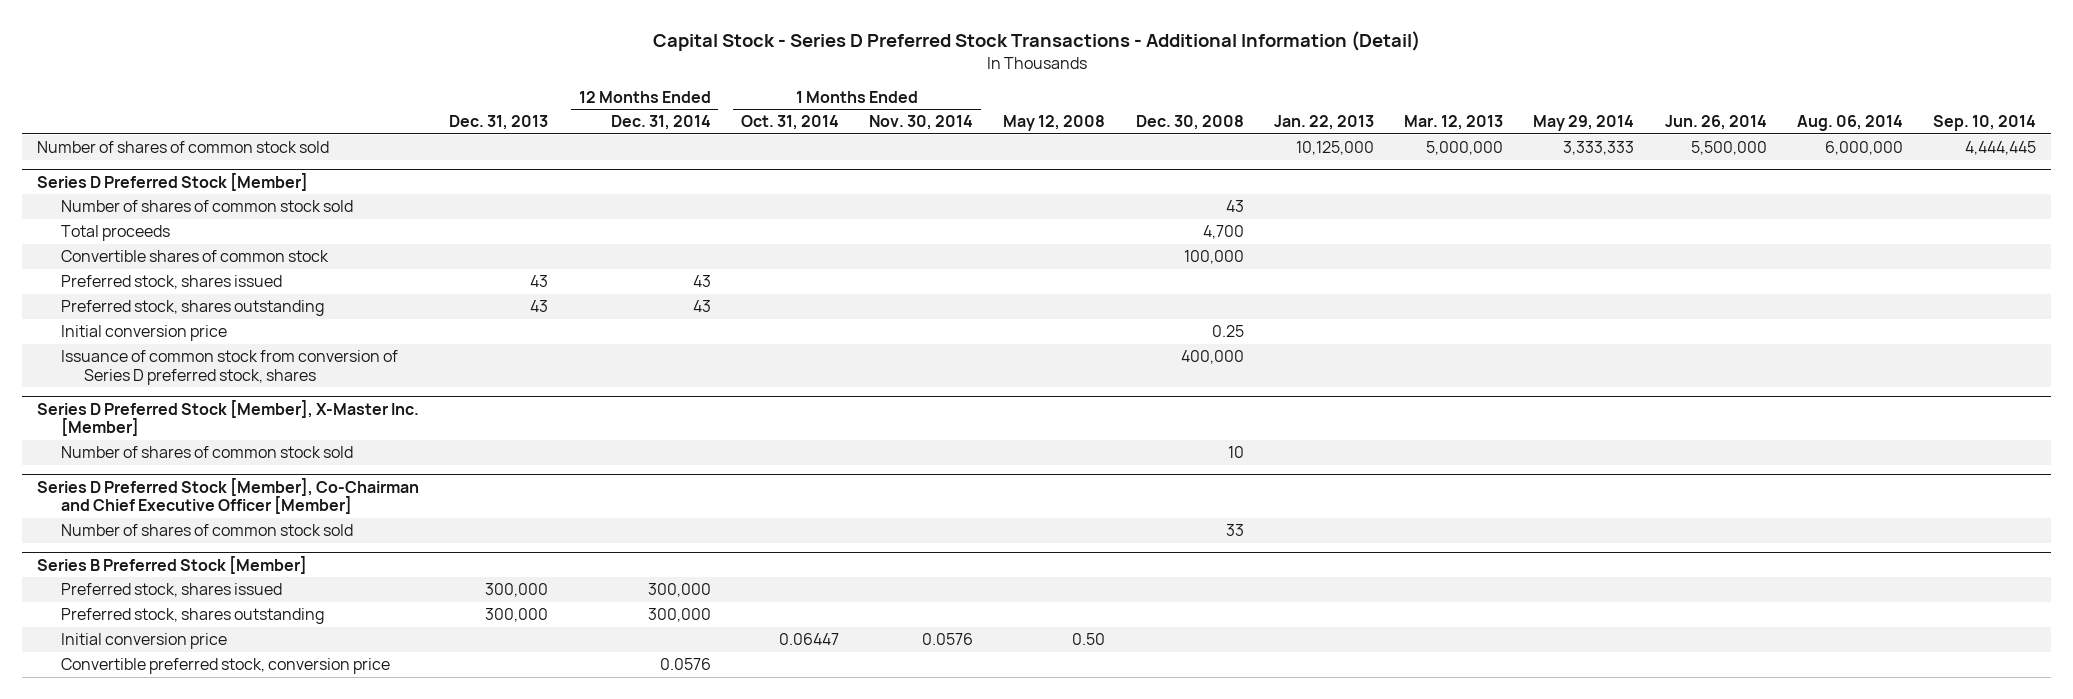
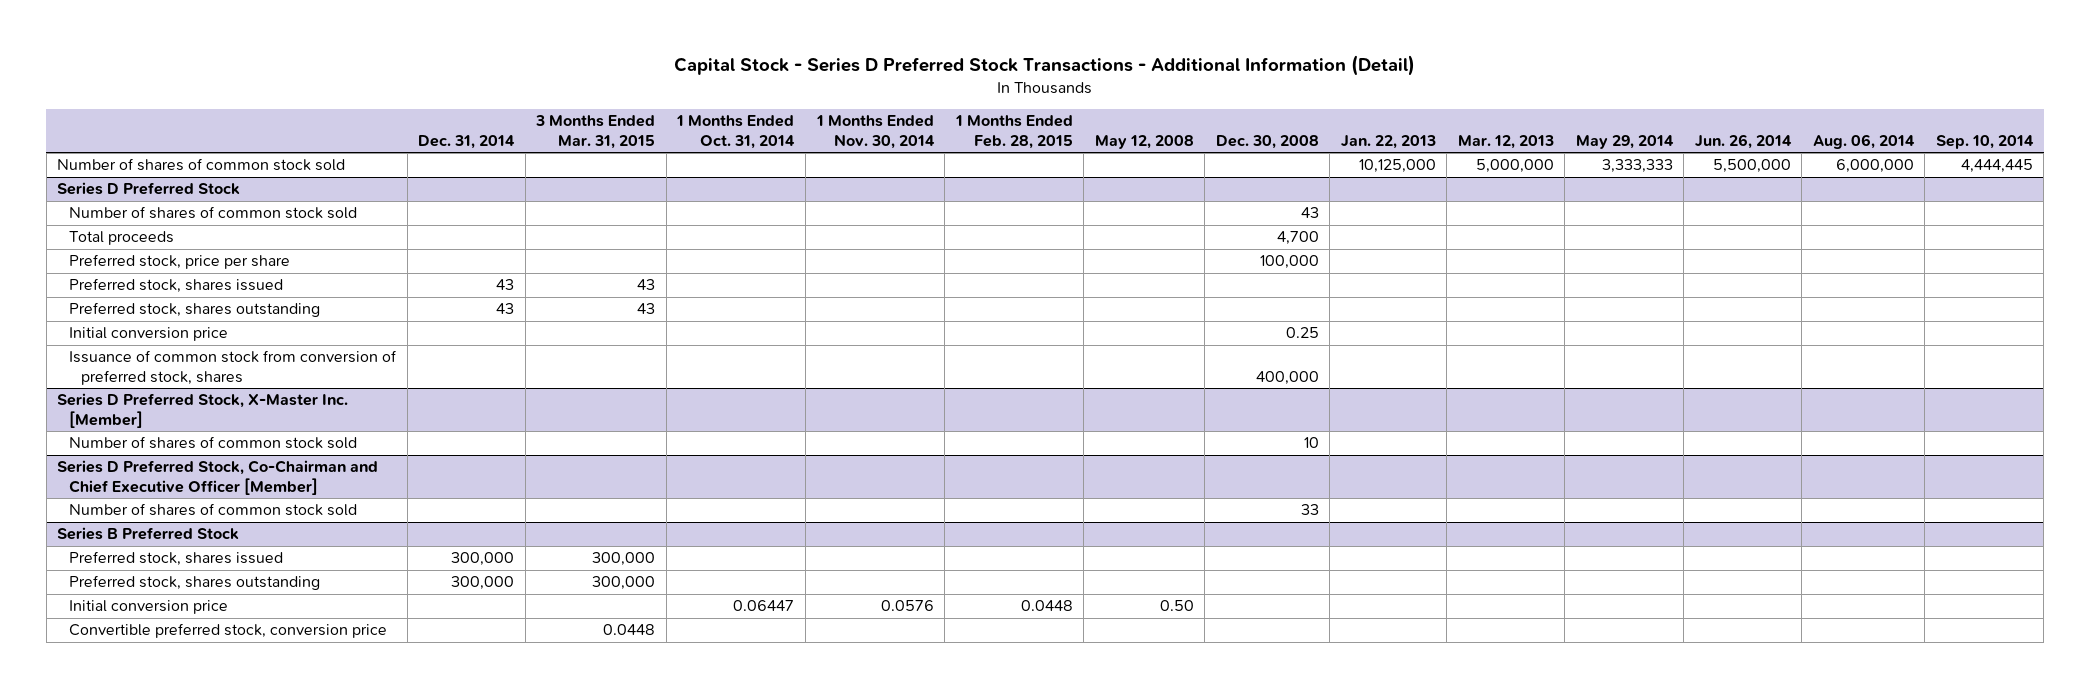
- | Dec. 31, 2013 | 12 Months Ended Dec. 31, 2014 | 1 Months Ended Oct. 31, 2014 | 1 Months Ended Nov. 30, 2014 | May 12, 2008 | Dec. 30, 2008 | Jan. 22, 2013 | Mar. 12, 2013 | May 29, 2014 | Jun. 26, 2014 | Aug. 06, 2014 | Sep. 10, 2014
+ | Dec. 31, 2014 | 3 Months Ended Mar. 31, 2015 | 1 Months Ended Oct. 31, 2014 | 1 Months Ended Nov. 30, 2014 | 1 Months Ended Feb. 28, 2015 | May 12, 2008 | Dec. 30, 2008 | Jan. 22, 2013 | Mar. 12, 2013 | May 29, 2014 | Jun. 26, 2014 | Aug. 06, 2014 | Sep. 10, 2014
- Series D Preferred Stock [Member]
+ Series D Preferred Stock
- Convertible shares of common stock | | | | | | 100,000 | | | | | |
+ Preferred stock, price per share | | | | | | | 100,000 | | | | | |
- Issuance of common stock from conversion of Series D preferred stock, shares | | | | | | 400,000 | | | | | |
- Series D Preferred Stock [Member], X-Master Inc. [Member]
+ Issuance of common stock from conversion of preferred stock, shares | | | | | | | 400,000 | | | | | |
+ Series D Preferred Stock, X-Master Inc. [Member]
- Series D Preferred Stock [Member], Co-Chairman and Chief Executive Officer [Member]
+ Series D Preferred Stock, Co-Chairman and Chief Executive Officer [Member]
- Series B Preferred Stock [Member]
+ Series B Preferred Stock

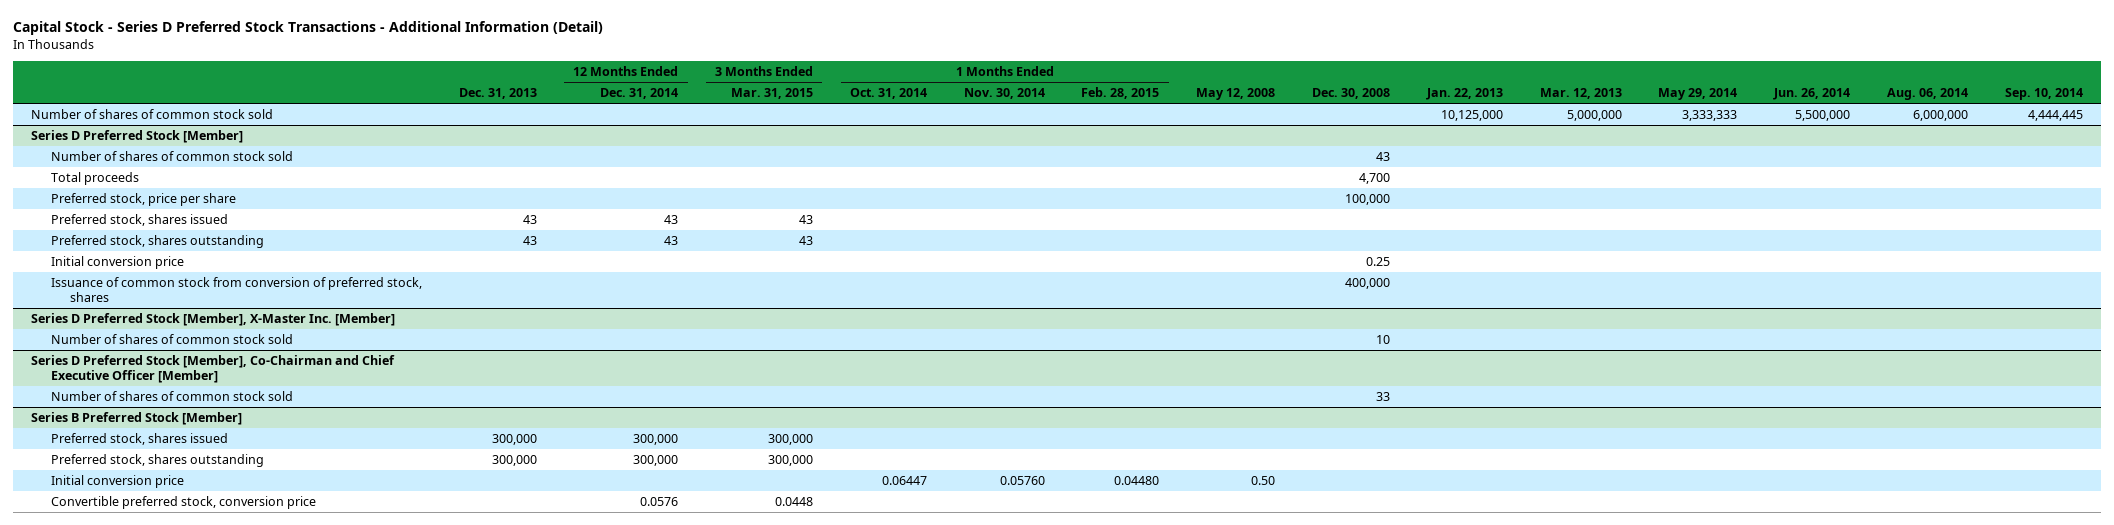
- | Dec. 31, 2014 | 3 Months Ended Mar. 31, 2015 | 1 Months Ended Oct. 31, 2014 | 1 Months Ended Nov. 30, 2014 | 1 Months Ended Feb. 28, 2015 | May 12, 2008 | Dec. 30, 2008 | Jan. 22, 2013 | Mar. 12, 2013 | May 29, 2014 | Jun. 26, 2014 | Aug. 06, 2014 | Sep. 10, 2014
+ | Dec. 31, 2013 | 12 Months Ended Dec. 31, 2014 | 3 Months Ended Mar. 31, 2015 | 1 Months Ended Oct. 31, 2014 | 1 Months Ended Nov. 30, 2014 | 1 Months Ended Feb. 28, 2015 | May 12, 2008 | Dec. 30, 2008 | Jan. 22, 2013 | Mar. 12, 2013 | May 29, 2014 | Jun. 26, 2014 | Aug. 06, 2014 | Sep. 10, 2014
- Series D Preferred Stock
+ Series D Preferred Stock [Member]
- Series D Preferred Stock, X-Master Inc. [Member]
+ Series D Preferred Stock [Member], X-Master Inc. [Member]
- Series D Preferred Stock, Co-Chairman and Chief Executive Officer [Member]
+ Series D Preferred Stock [Member], Co-Chairman and Chief Executive Officer [Member]
- Series B Preferred Stock
+ Series B Preferred Stock [Member]
- Initial conversion price | | | 0.06447 | 0.0576 | 0.0448 | 0.50 | | | | | | |
+ Initial conversion price | | | | 0.06447 | 0.05760 | 0.04480 | 0.50 | | | | | | |

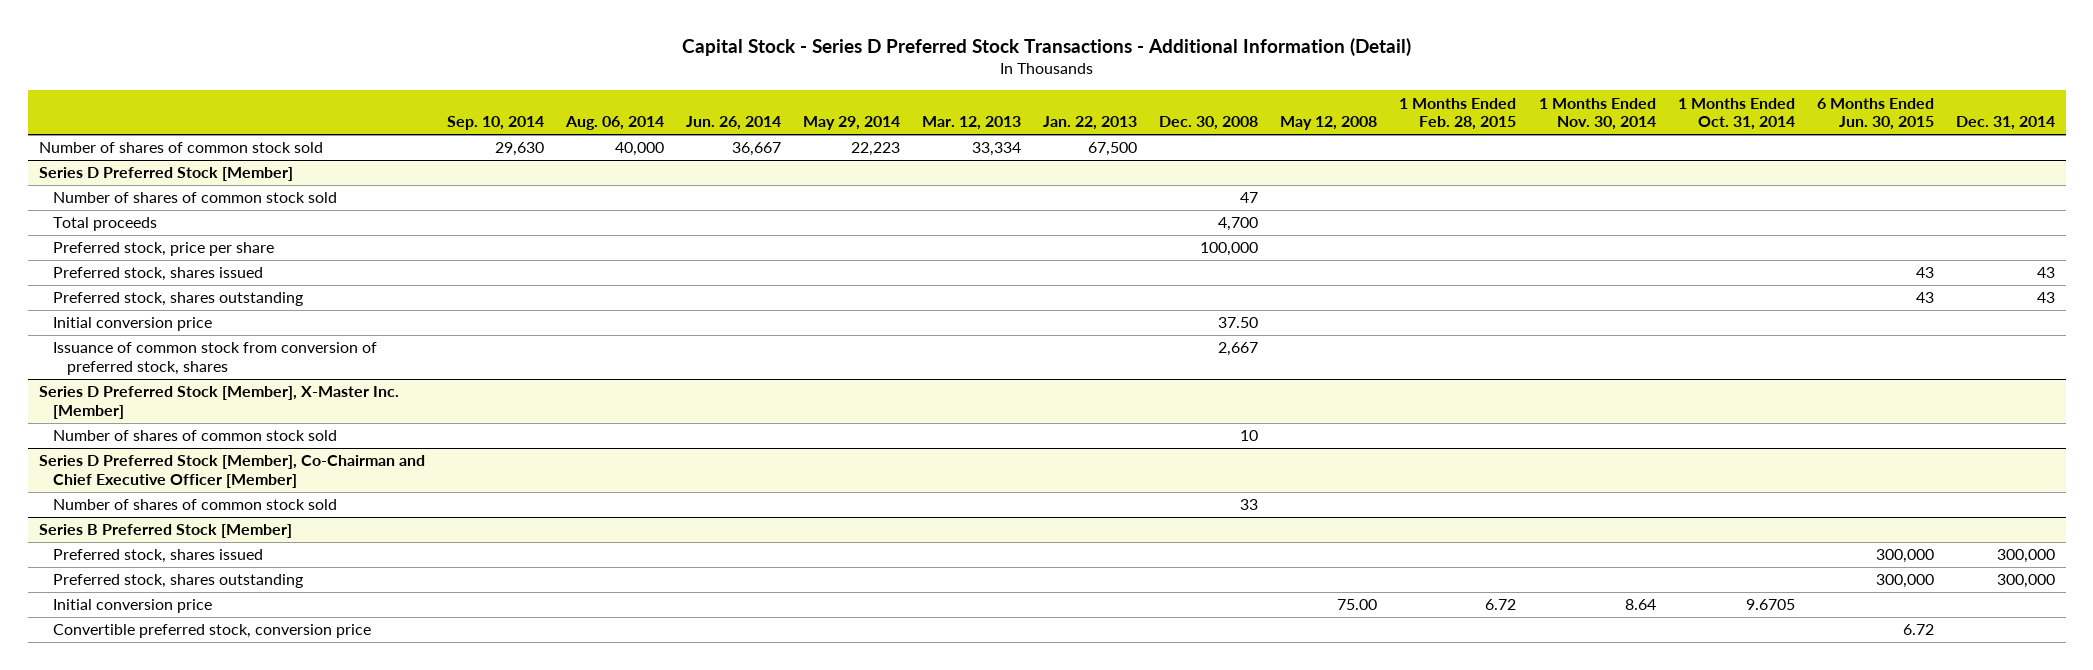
- | Dec. 31, 2013 | 12 Months Ended Dec. 31, 2014 | 3 Months Ended Mar. 31, 2015 | 1 Months Ended Oct. 31, 2014 | 1 Months Ended Nov. 30, 2014 | 1 Months Ended Feb. 28, 2015 | May 12, 2008 | Dec. 30, 2008 | Jan. 22, 2013 | Mar. 12, 2013 | May 29, 2014 | Jun. 26, 2014 | Aug. 06, 2014 | Sep. 10, 2014
+ | Sep. 10, 2014 | Aug. 06, 2014 | Jun. 26, 2014 | May 29, 2014 | Mar. 12, 2013 | Jan. 22, 2013 | Dec. 30, 2008 | May 12, 2008 | 1 Months Ended Feb. 28, 2015 | 1 Months Ended Nov. 30, 2014 | 1 Months Ended Oct. 31, 2014 | 6 Months Ended Jun. 30, 2015 | Dec. 31, 2014
- Number of shares of common stock sold | | | | | | | | | 10,125,000 | 5,000,000 | 3,333,333 | 5,500,000 | 6,000,000 | 4,444,445
+ Number of shares of common stock sold | 29,630 | 40,000 | 36,667 | 22,223 | 33,334 | 67,500 | | | | | | |
@ Series D Preferred Stock [Member]
- Number of shares of common stock sold | | | | | | | | 43 | | | | | |
+ Number of shares of common stock sold | | | | | | | 47 | | | | | |
- Initial conversion price | | | | | | | | 0.25 | | | | | |
- Issuance of common stock from conversion of preferred stock, shares | | | | | | | | 400,000 | | | | | |
+ Initial conversion price | | | | | | | 37.50 | | | | | |
+ Issuance of common stock from conversion of preferred stock, shares | | | | | | | 2,667 | | | | | |
@ Series B Preferred Stock [Member]
- Initial conversion price | | | | 0.06447 | 0.05760 | 0.04480 | 0.50 | | | | | | |
+ Initial conversion price | | | | | | | | 75.00 | 6.72 | 8.64 | 9.6705 | |

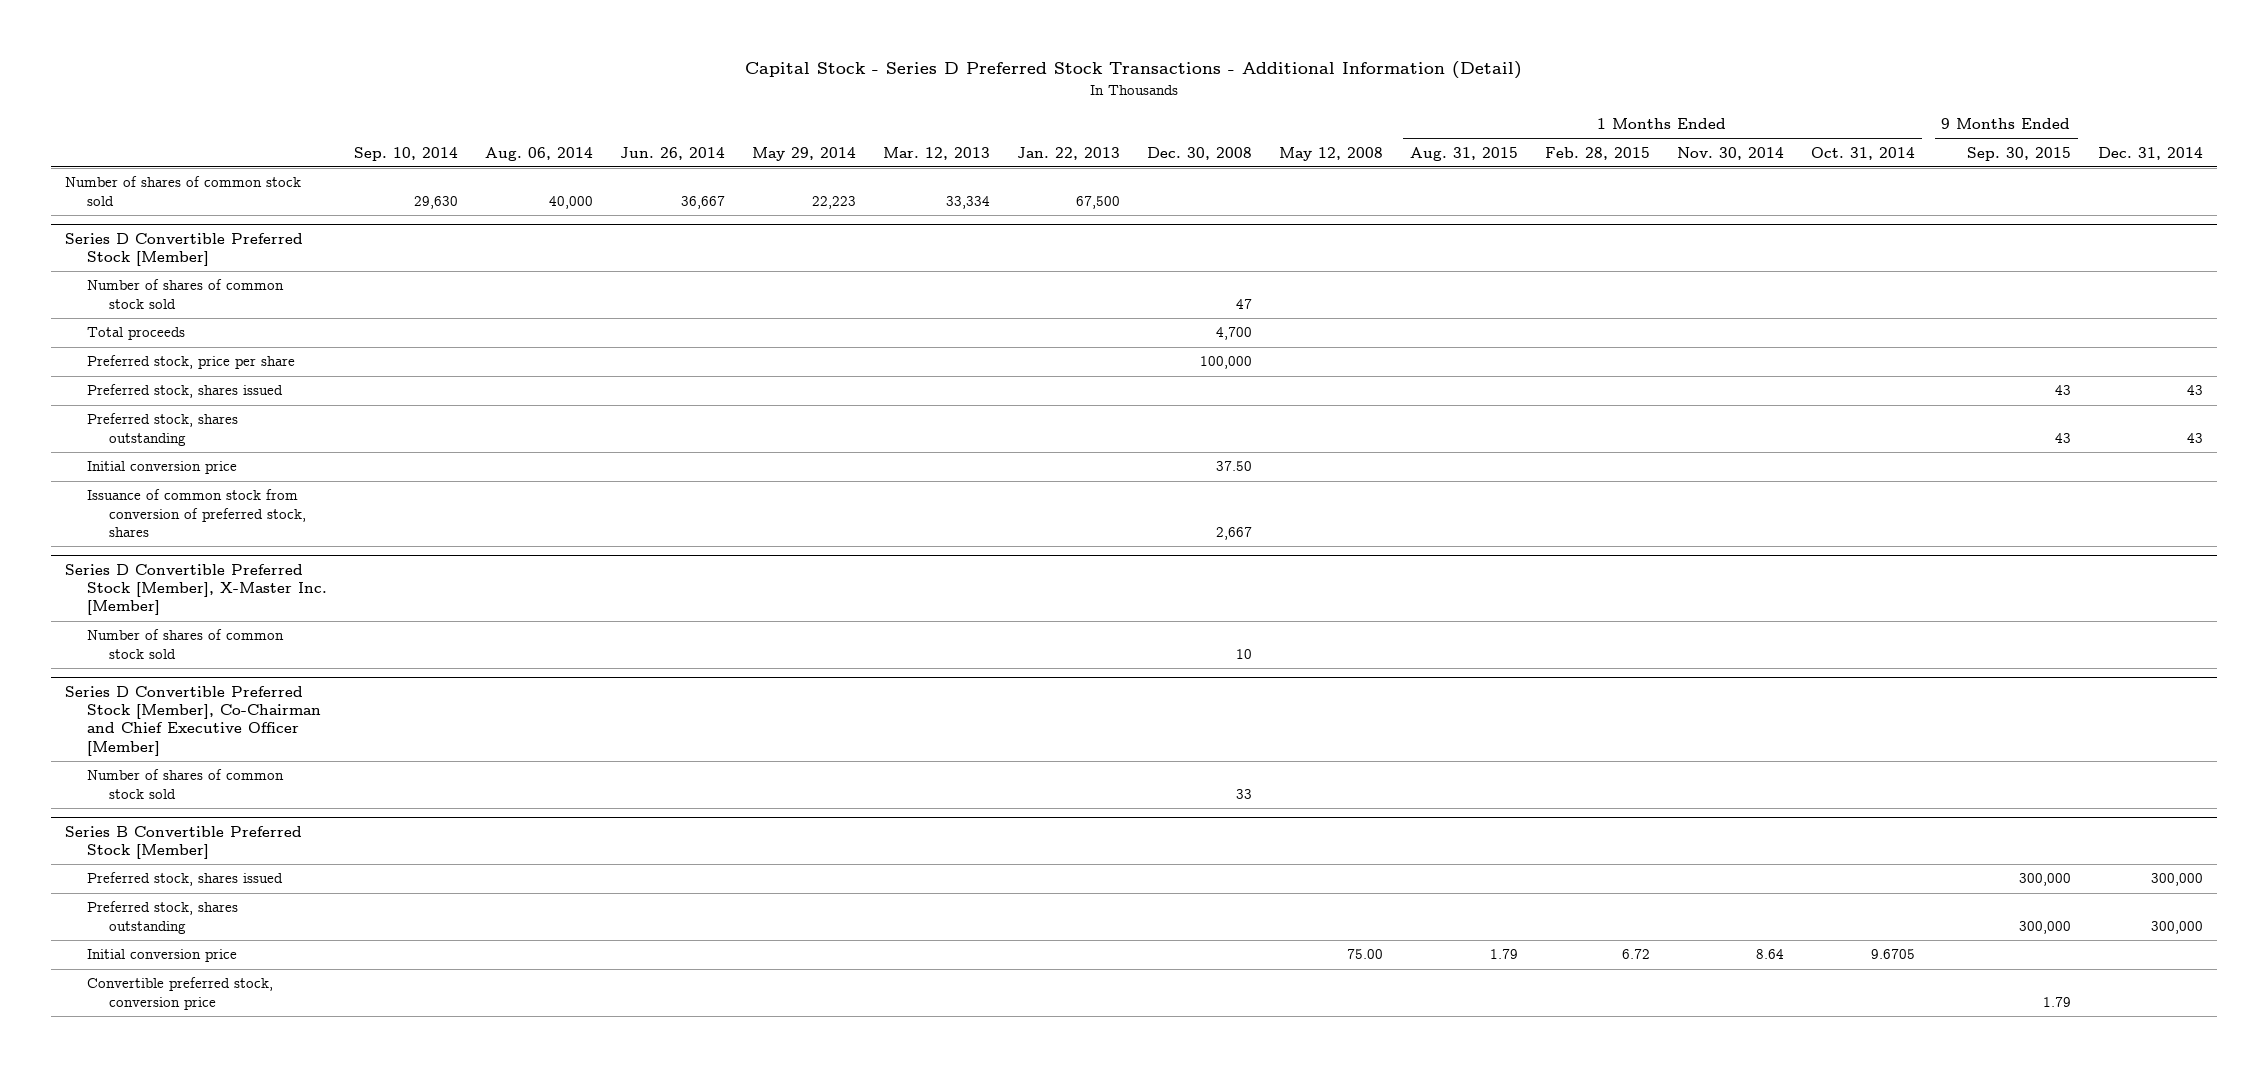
- | Sep. 10, 2014 | Aug. 06, 2014 | Jun. 26, 2014 | May 29, 2014 | Mar. 12, 2013 | Jan. 22, 2013 | Dec. 30, 2008 | May 12, 2008 | 1 Months Ended Feb. 28, 2015 | 1 Months Ended Nov. 30, 2014 | 1 Months Ended Oct. 31, 2014 | 6 Months Ended Jun. 30, 2015 | Dec. 31, 2014
+ | Sep. 10, 2014 | Aug. 06, 2014 | Jun. 26, 2014 | May 29, 2014 | Mar. 12, 2013 | Jan. 22, 2013 | Dec. 30, 2008 | May 12, 2008 | 1 Months Ended Aug. 31, 2015 | 1 Months Ended Feb. 28, 2015 | 1 Months Ended Nov. 30, 2014 | 1 Months Ended Oct. 31, 2014 | 9 Months Ended Sep. 30, 2015 | Dec. 31, 2014
- Series D Preferred Stock [Member]
+ Series D Convertible Preferred Stock [Member]
- Series D Preferred Stock [Member], X-Master Inc. [Member]
+ Series D Convertible Preferred Stock [Member], X-Master Inc. [Member]
- Series D Preferred Stock [Member], Co-Chairman and Chief Executive Officer [Member]
+ Series D Convertible Preferred Stock [Member], Co-Chairman and Chief Executive Officer [Member]
- Series B Preferred Stock [Member]
+ Series B Convertible Preferred Stock [Member]

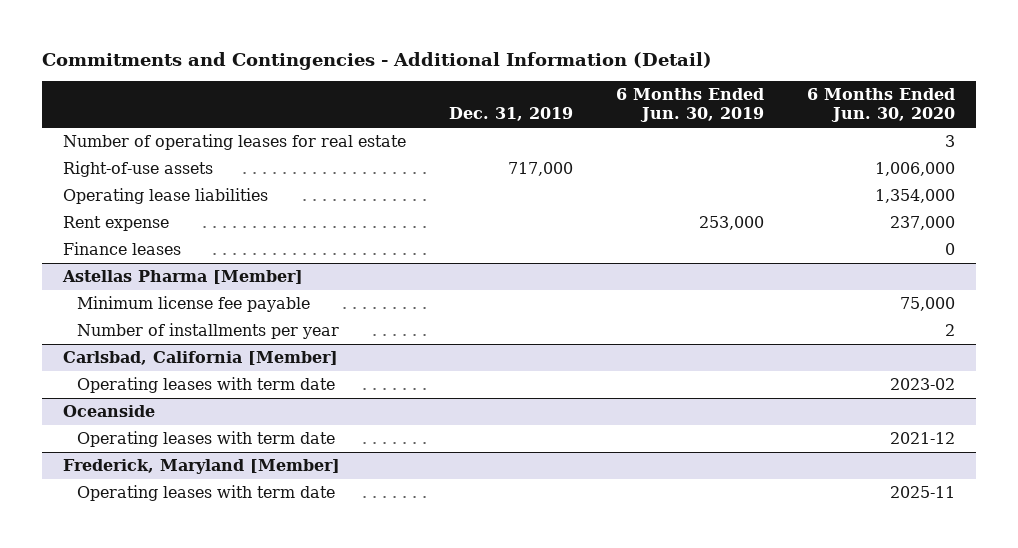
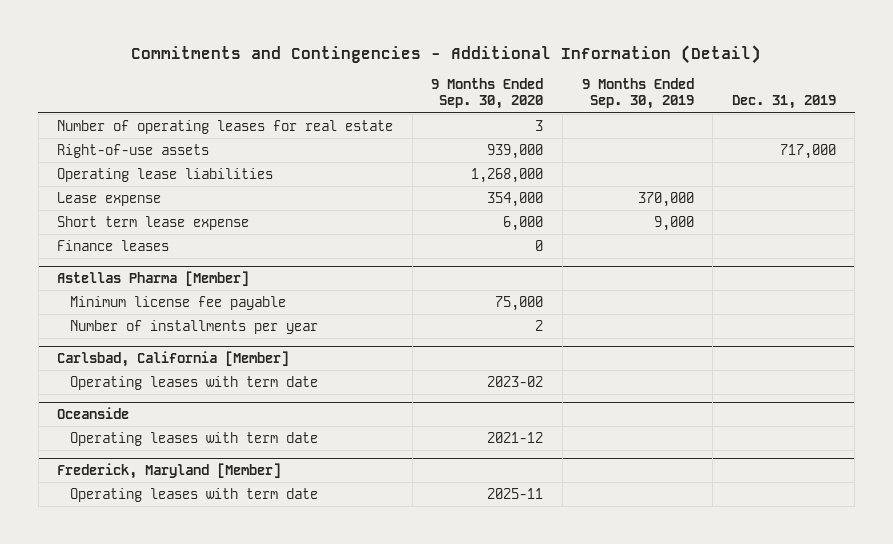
- | Dec. 31, 2019 | 6 Months Ended Jun. 30, 2019 | 6 Months Ended Jun. 30, 2020
+ | 9 Months Ended Sep. 30, 2020 | 9 Months Ended Sep. 30, 2019 | Dec. 31, 2019
- Rent expense | | 253,000 | 237,000
+ Lease expense | 354,000 | 370,000 |
+ Short term lease expense | 6,000 | 9,000 |

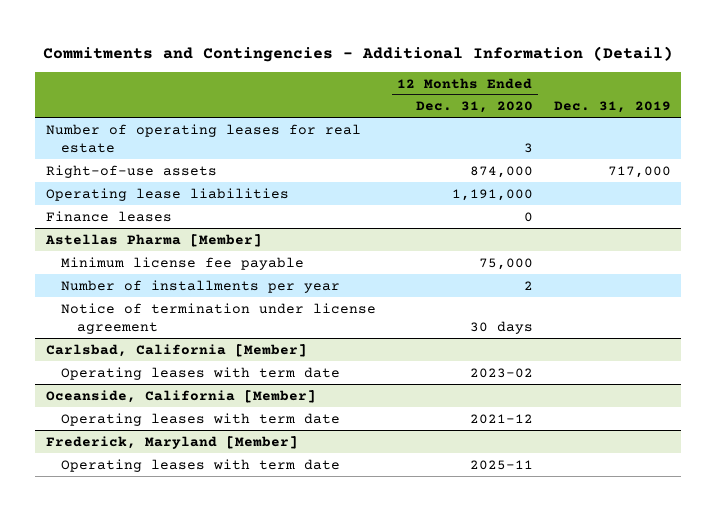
- | 9 Months Ended Sep. 30, 2020 | 9 Months Ended Sep. 30, 2019 | Dec. 31, 2019
+ | 12 Months Ended Dec. 31, 2020 | Dec. 31, 2019
- Lease expense | 354,000 | 370,000 |
- Short term lease expense | 6,000 | 9,000 |
@ Astellas Pharma [Member]
+ Notice of termination under license agreement | 30 days |
- Oceanside
+ Oceanside, California [Member]

